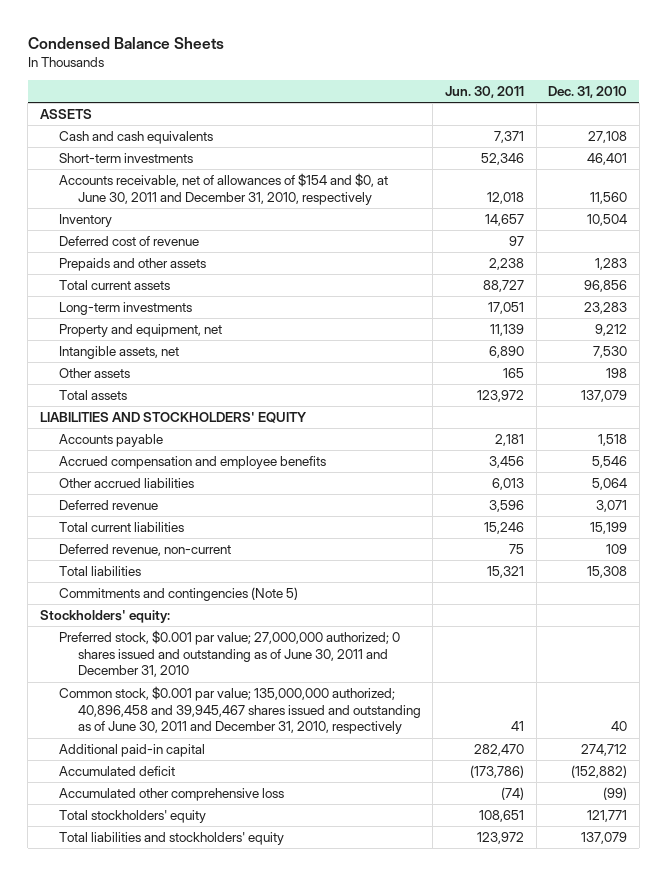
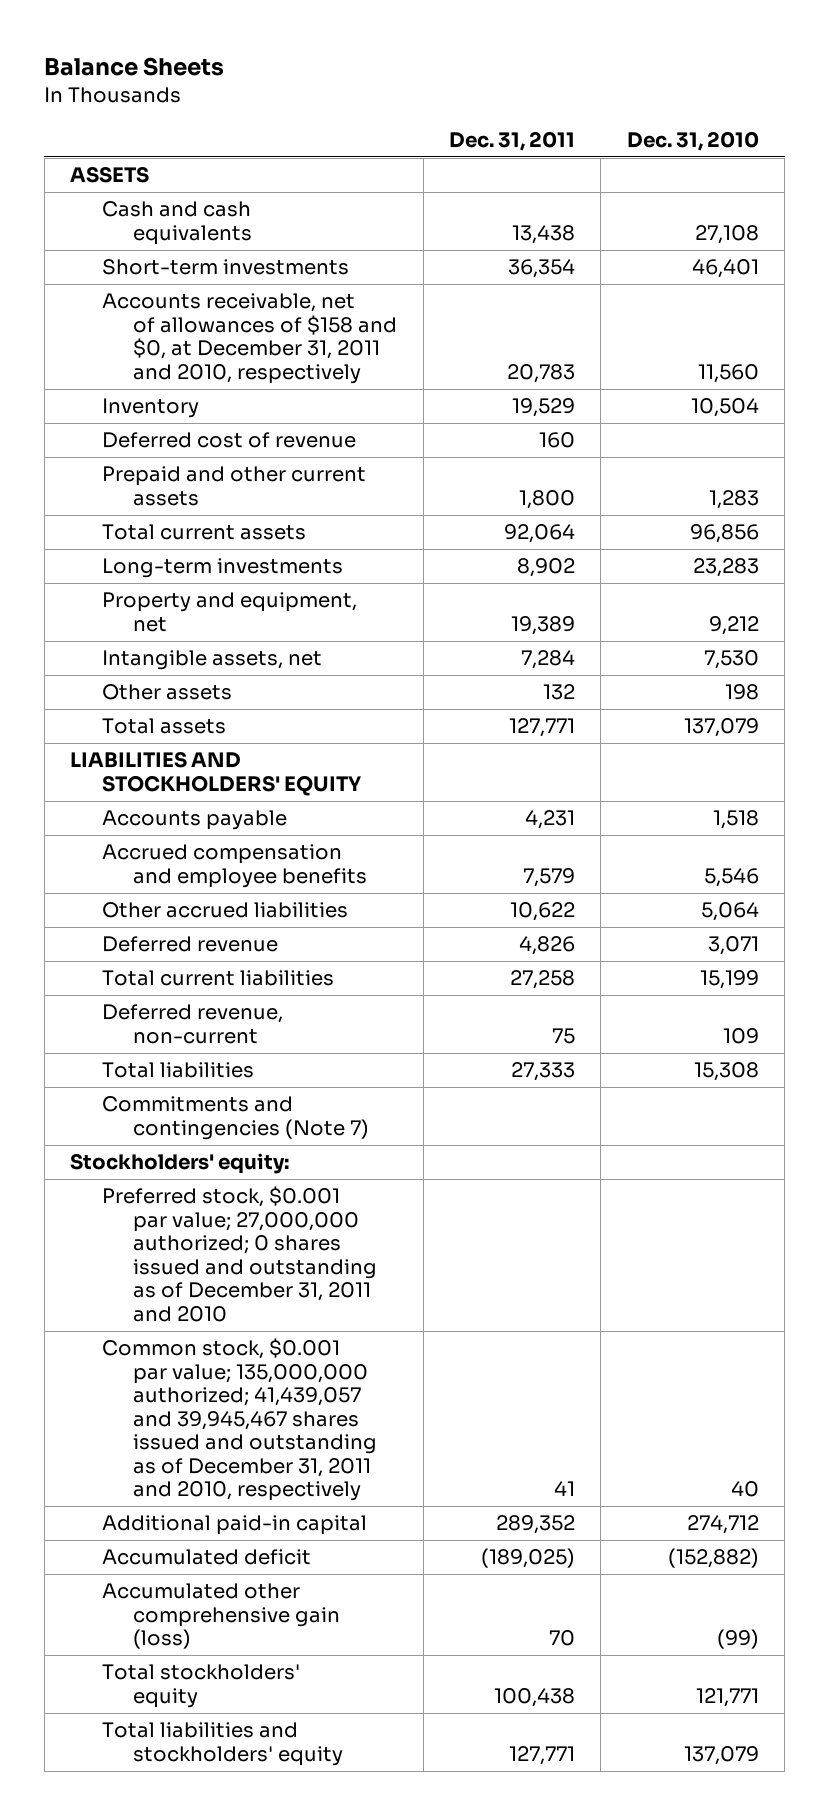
- Condensed Balance Sheets
+ Balance Sheets
- | Jun. 30, 2011 | Dec. 31, 2010
+ | Dec. 31, 2011 | Dec. 31, 2010
- Accounts receivable, net of allowances of $154 and $0, at June 30, 2011 and December 31, 2010, respectively | 12,018 | 11,560
+ Accounts receivable, net of allowances of $158 and $0, at December 31, 2011 and 2010, respectively | 20,783 | 11,560
- Prepaids and other assets | 2,238 | 1,283
+ Prepaid and other current assets | 1,800 | 1,283
- Commitments and contingencies (Note 5)
+ Commitments and contingencies (Note 7)
- Preferred stock, $0.001 par value; 27,000,000 authorized; 0 shares issued and outstanding as of June 30, 2011 and December 31, 2010
- Common stock, $0.001 par value; 135,000,000 authorized; 40,896,458 and 39,945,467 shares issued and outstanding as of June 30, 2011 and December 31, 2010, respectively | 41 | 40
+ Preferred stock, $0.001 par value; 27,000,000 authorized; 0 shares issued and outstanding as of December 31, 2011 and 2010
+ Common stock, $0.001 par value; 135,000,000 authorized; 41,439,057 and 39,945,467 shares issued and outstanding as of December 31, 2011 and 2010, respectively | 41 | 40
- Accumulated other comprehensive loss | (74) | (99)
+ Accumulated other comprehensive gain (loss) | 70 | (99)

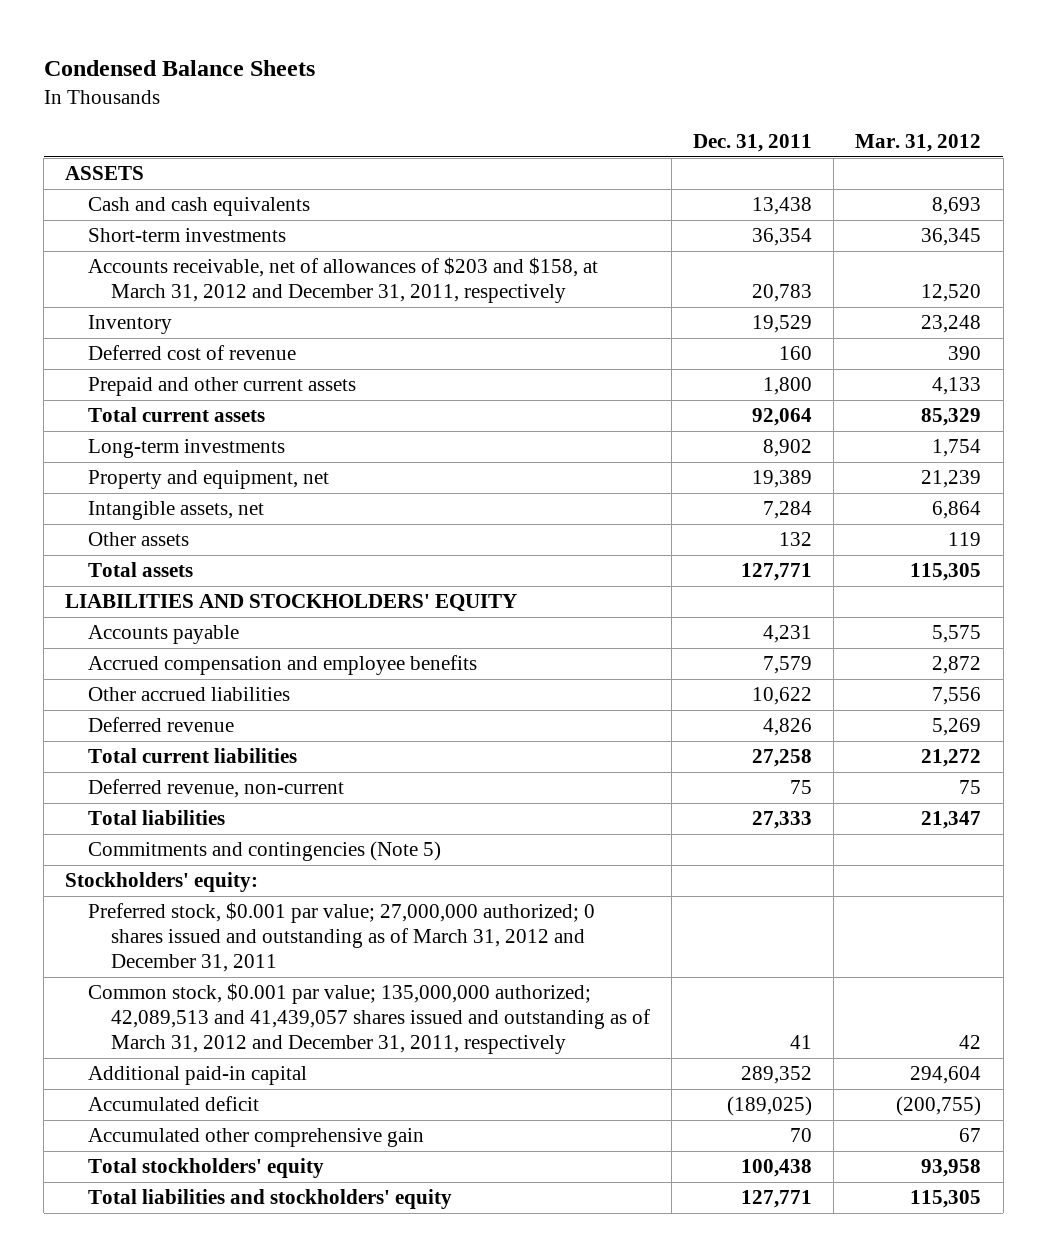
- Balance Sheets
+ Condensed Balance Sheets
- | Dec. 31, 2011 | Dec. 31, 2010
+ | Dec. 31, 2011 | Mar. 31, 2012
- Accounts receivable, net of allowances of $158 and $0, at December 31, 2011 and 2010, respectively | 20,783 | 11,560
+ Accounts receivable, net of allowances of $203 and $158, at March 31, 2012 and December 31, 2011, respectively | 20,783 | 12,520
- Commitments and contingencies (Note 7)
+ Commitments and contingencies (Note 5)
- Preferred stock, $0.001 par value; 27,000,000 authorized; 0 shares issued and outstanding as of December 31, 2011 and 2010
- Common stock, $0.001 par value; 135,000,000 authorized; 41,439,057 and 39,945,467 shares issued and outstanding as of December 31, 2011 and 2010, respectively | 41 | 40
+ Preferred stock, $0.001 par value; 27,000,000 authorized; 0 shares issued and outstanding as of March 31, 2012 and December 31, 2011
+ Common stock, $0.001 par value; 135,000,000 authorized; 42,089,513 and 41,439,057 shares issued and outstanding as of March 31, 2012 and December 31, 2011, respectively | 41 | 42
- Accumulated other comprehensive gain (loss) | 70 | (99)
+ Accumulated other comprehensive gain | 70 | 67

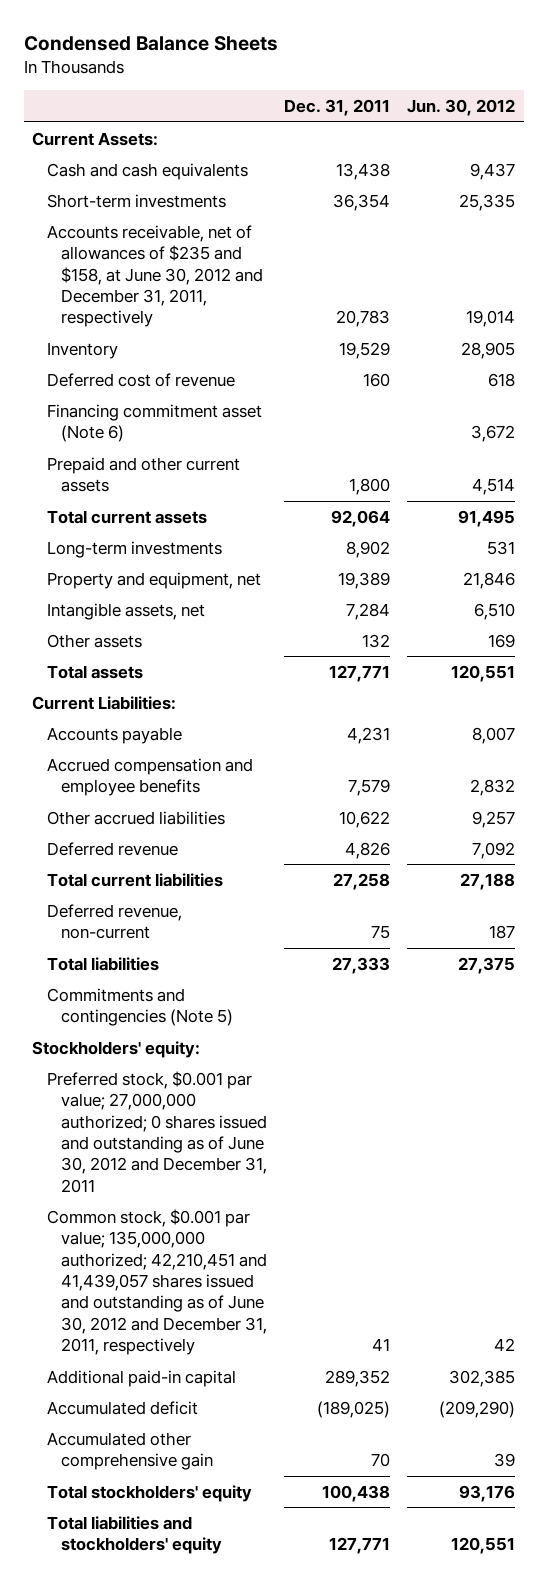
- | Dec. 31, 2011 | Mar. 31, 2012
+ | Dec. 31, 2011 | Jun. 30, 2012
- ASSETS
+ Current Assets:
- Accounts receivable, net of allowances of $203 and $158, at March 31, 2012 and December 31, 2011, respectively | 20,783 | 12,520
+ Accounts receivable, net of allowances of $235 and $158, at June 30, 2012 and December 31, 2011, respectively | 20,783 | 19,014
+ Financing commitment asset (Note 6) | | 3,672
- LIABILITIES AND STOCKHOLDERS' EQUITY
+ Current Liabilities:
- Preferred stock, $0.001 par value; 27,000,000 authorized; 0 shares issued and outstanding as of March 31, 2012 and December 31, 2011
- Common stock, $0.001 par value; 135,000,000 authorized; 42,089,513 and 41,439,057 shares issued and outstanding as of March 31, 2012 and December 31, 2011, respectively | 41 | 42
+ Preferred stock, $0.001 par value; 27,000,000 authorized; 0 shares issued and outstanding as of June 30, 2012 and December 31, 2011
+ Common stock, $0.001 par value; 135,000,000 authorized; 42,210,451 and 41,439,057 shares issued and outstanding as of June 30, 2012 and December 31, 2011, respectively | 41 | 42

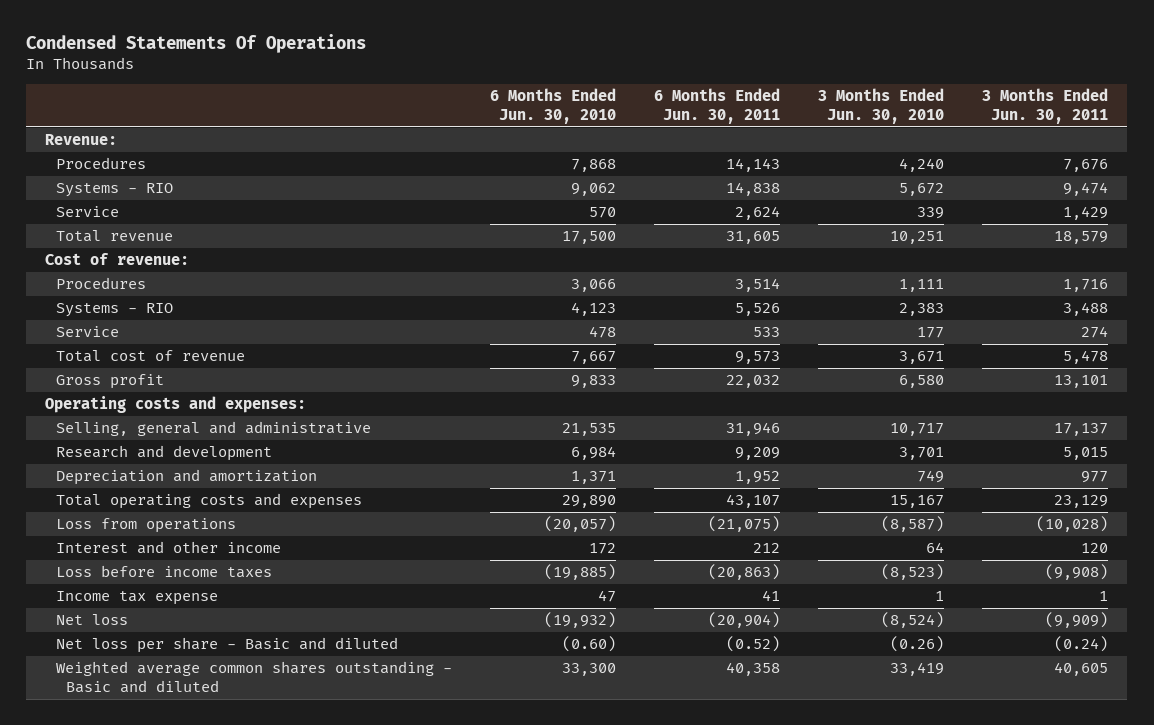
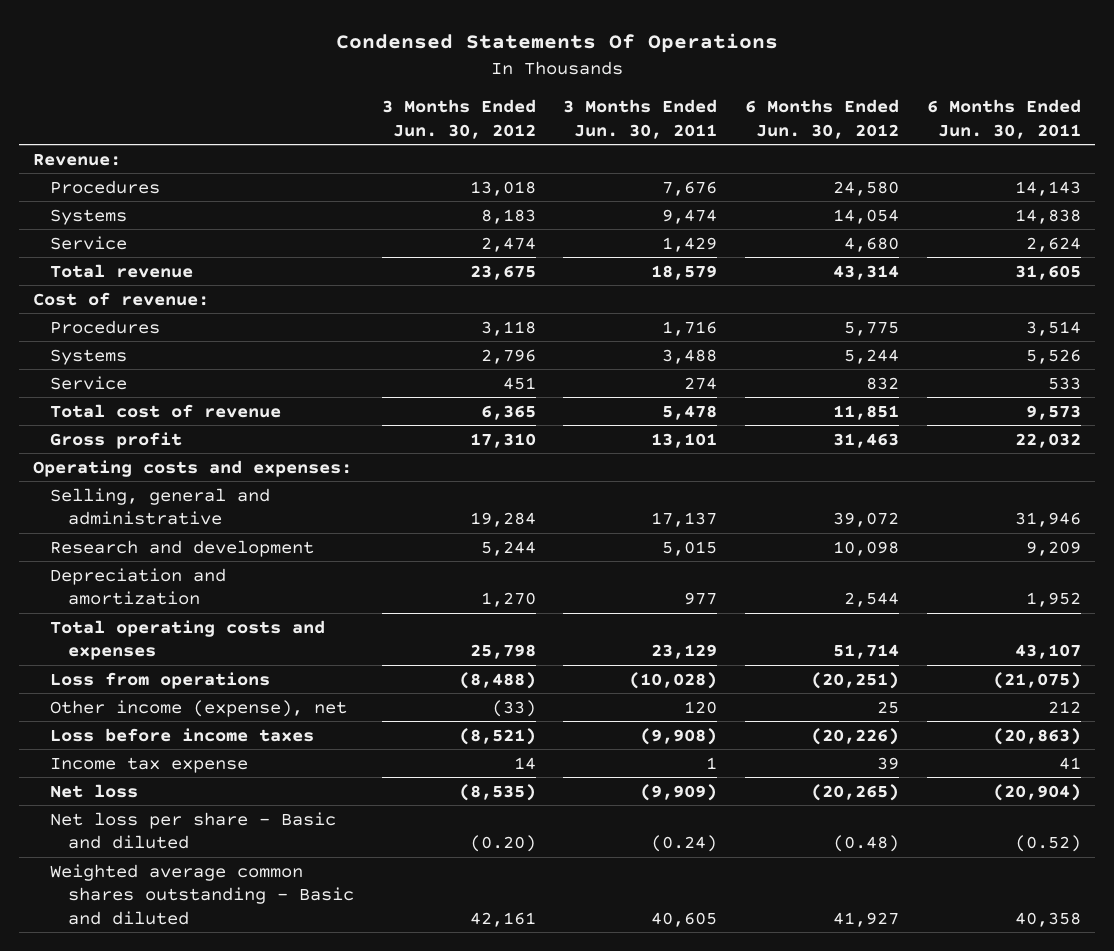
- | 6 Months Ended Jun. 30, 2010 | 6 Months Ended Jun. 30, 2011 | 3 Months Ended Jun. 30, 2010 | 3 Months Ended Jun. 30, 2011
+ | 3 Months Ended Jun. 30, 2012 | 3 Months Ended Jun. 30, 2011 | 6 Months Ended Jun. 30, 2012 | 6 Months Ended Jun. 30, 2011
- Systems - RIO | 9,062 | 14,838 | 5,672 | 9,474
+ Systems | 8,183 | 9,474 | 14,054 | 14,838
- Systems - RIO | 4,123 | 5,526 | 2,383 | 3,488
+ Systems | 2,796 | 3,488 | 5,244 | 5,526
- Interest and other income | 172 | 212 | 64 | 120
+ Other income (expense), net | (33) | 120 | 25 | 212

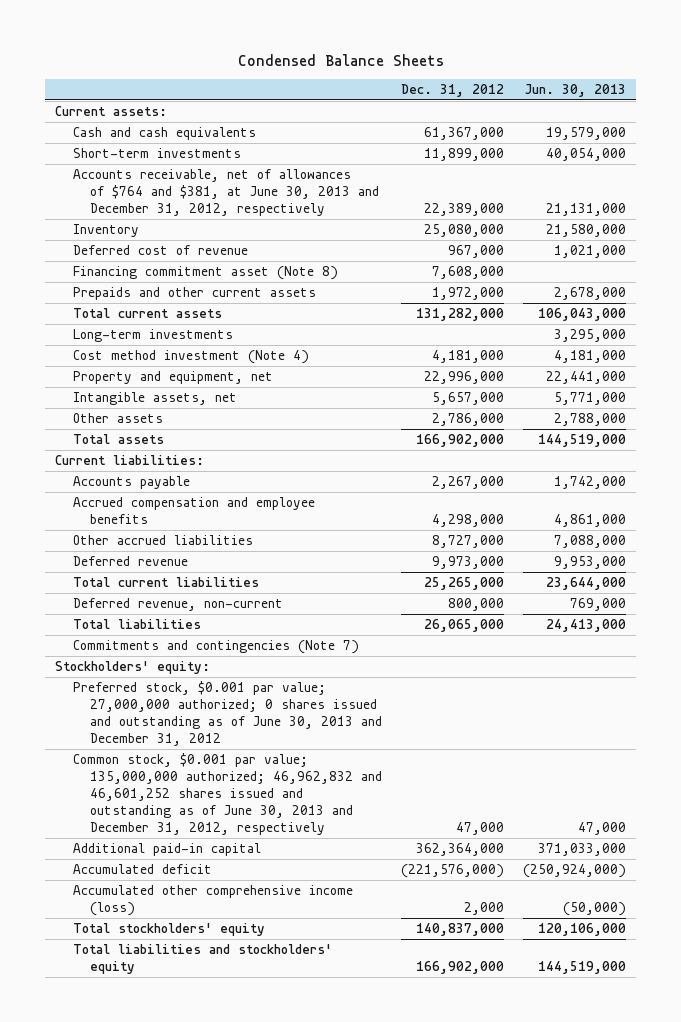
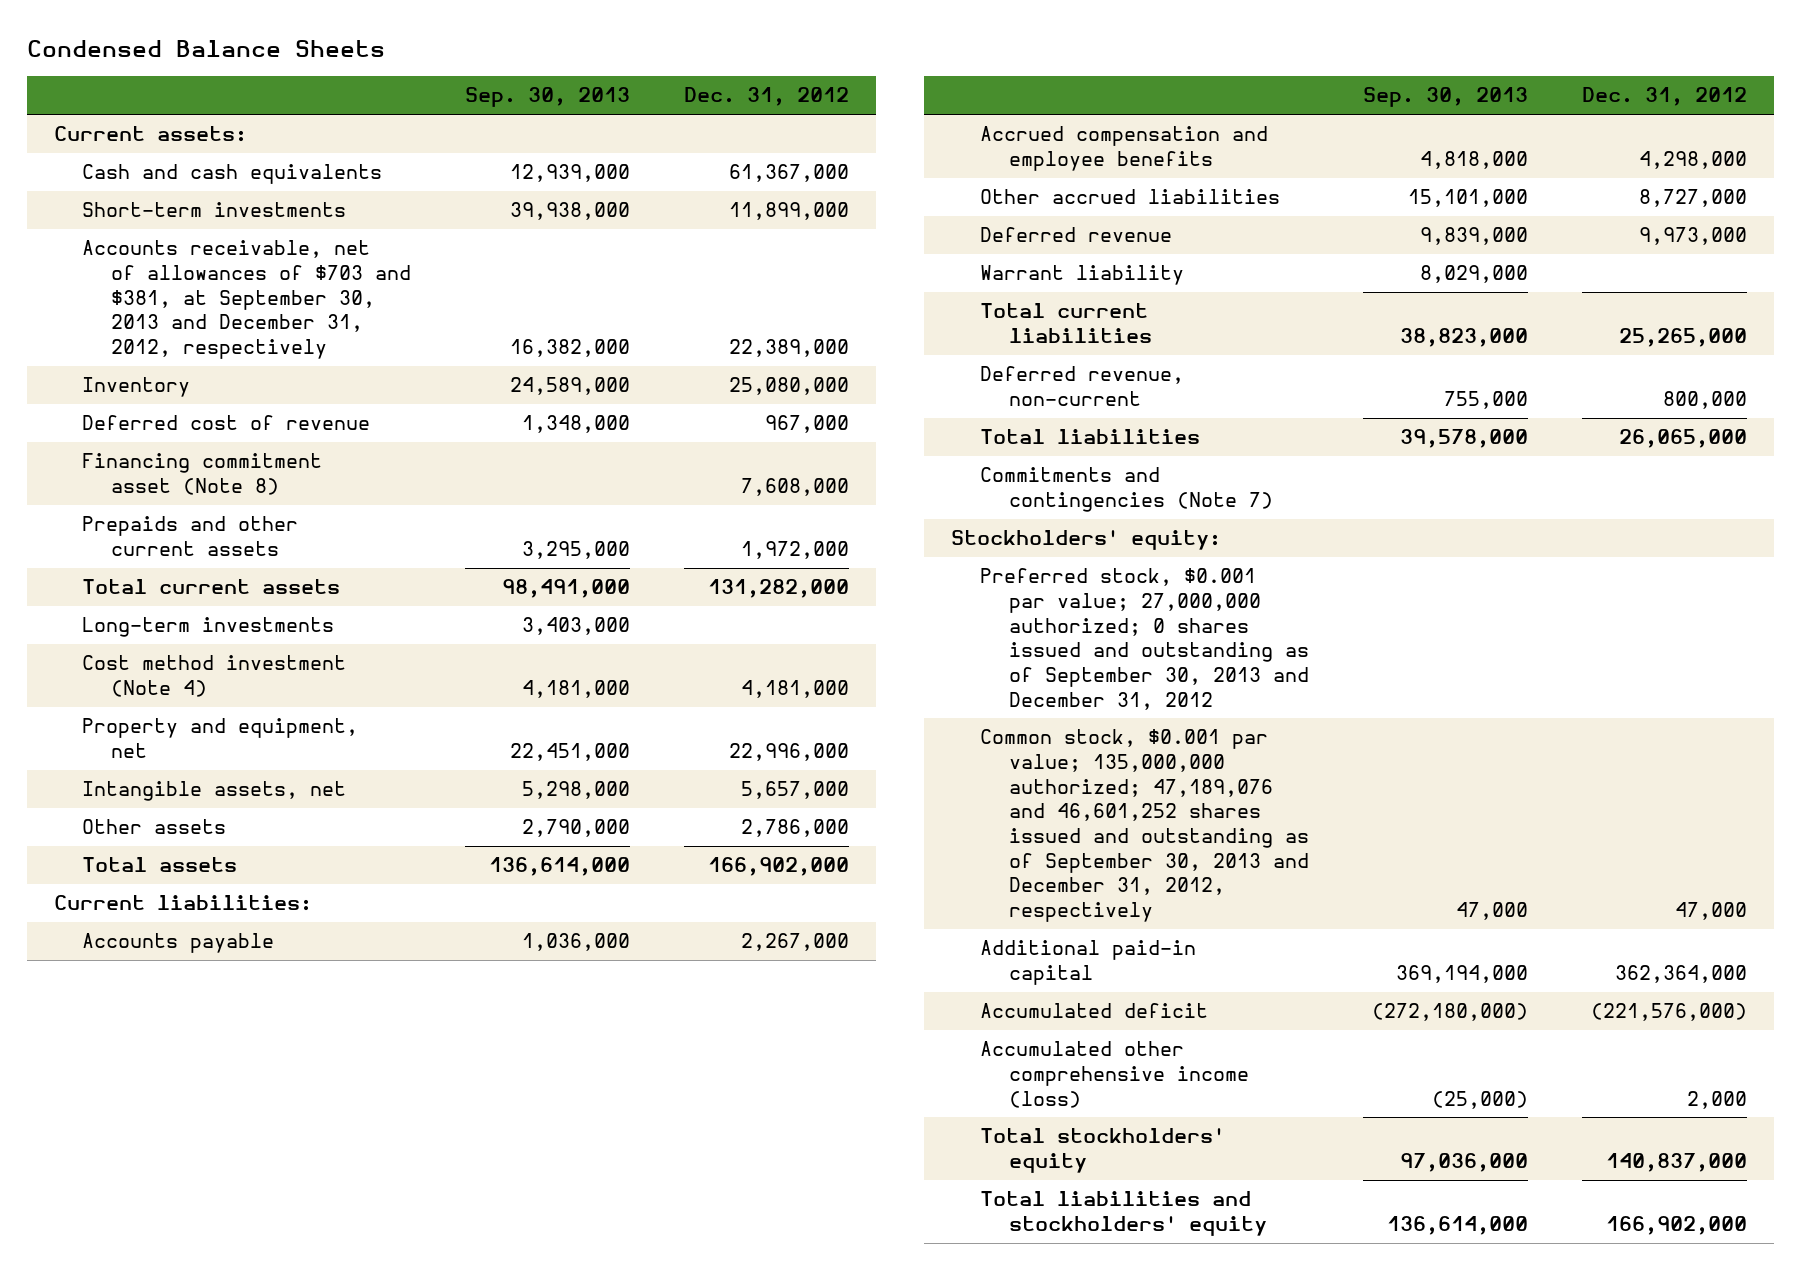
- | Dec. 31, 2012 | Jun. 30, 2013
+ | Sep. 30, 2013 | Dec. 31, 2012
- Accounts receivable, net of allowances of $764 and $381, at June 30, 2013 and December 31, 2012, respectively | 22,389,000 | 21,131,000
+ Accounts receivable, net of allowances of $703 and $381, at September 30, 2013 and December 31, 2012, respectively | 16,382,000 | 22,389,000
+ Warrant liability | 8,029,000 |
- Preferred stock, $0.001 par value; 27,000,000 authorized; 0 shares issued and outstanding as of June 30, 2013 and December 31, 2012
- Common stock, $0.001 par value; 135,000,000 authorized; 46,962,832 and 46,601,252 shares issued and outstanding as of June 30, 2013 and December 31, 2012, respectively | 47,000 | 47,000
+ Preferred stock, $0.001 par value; 27,000,000 authorized; 0 shares issued and outstanding as of September 30, 2013 and December 31, 2012
+ Common stock, $0.001 par value; 135,000,000 authorized; 47,189,076 and 46,601,252 shares issued and outstanding as of September 30, 2013 and December 31, 2012, respectively | 47,000 | 47,000

